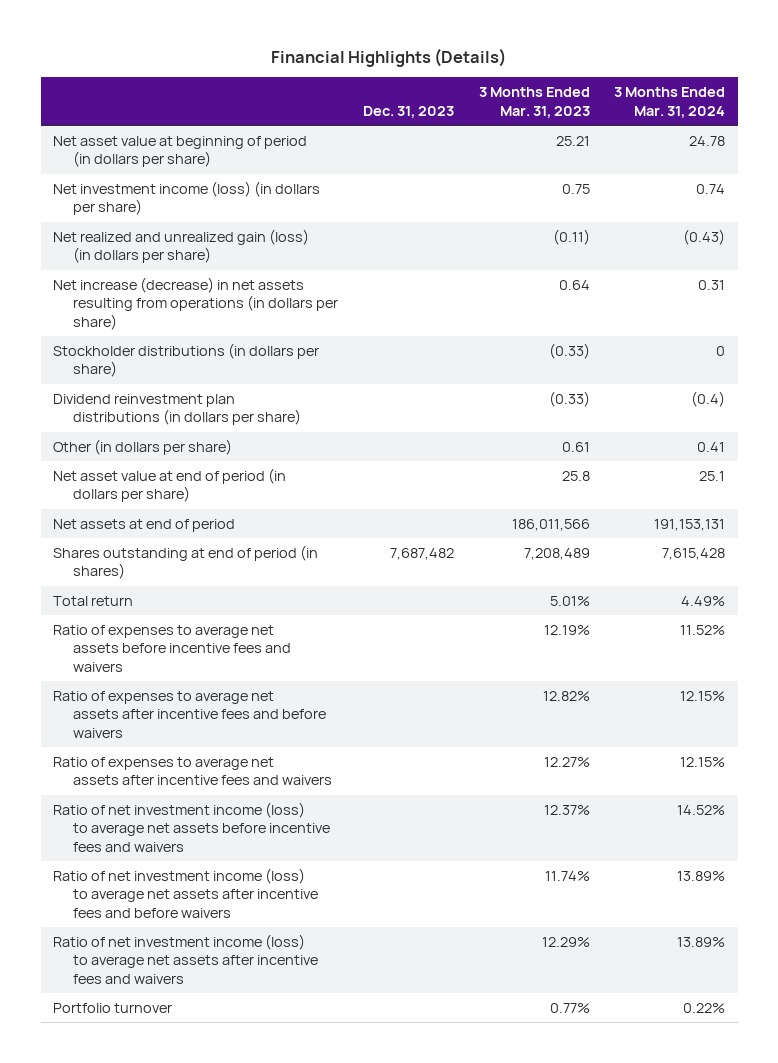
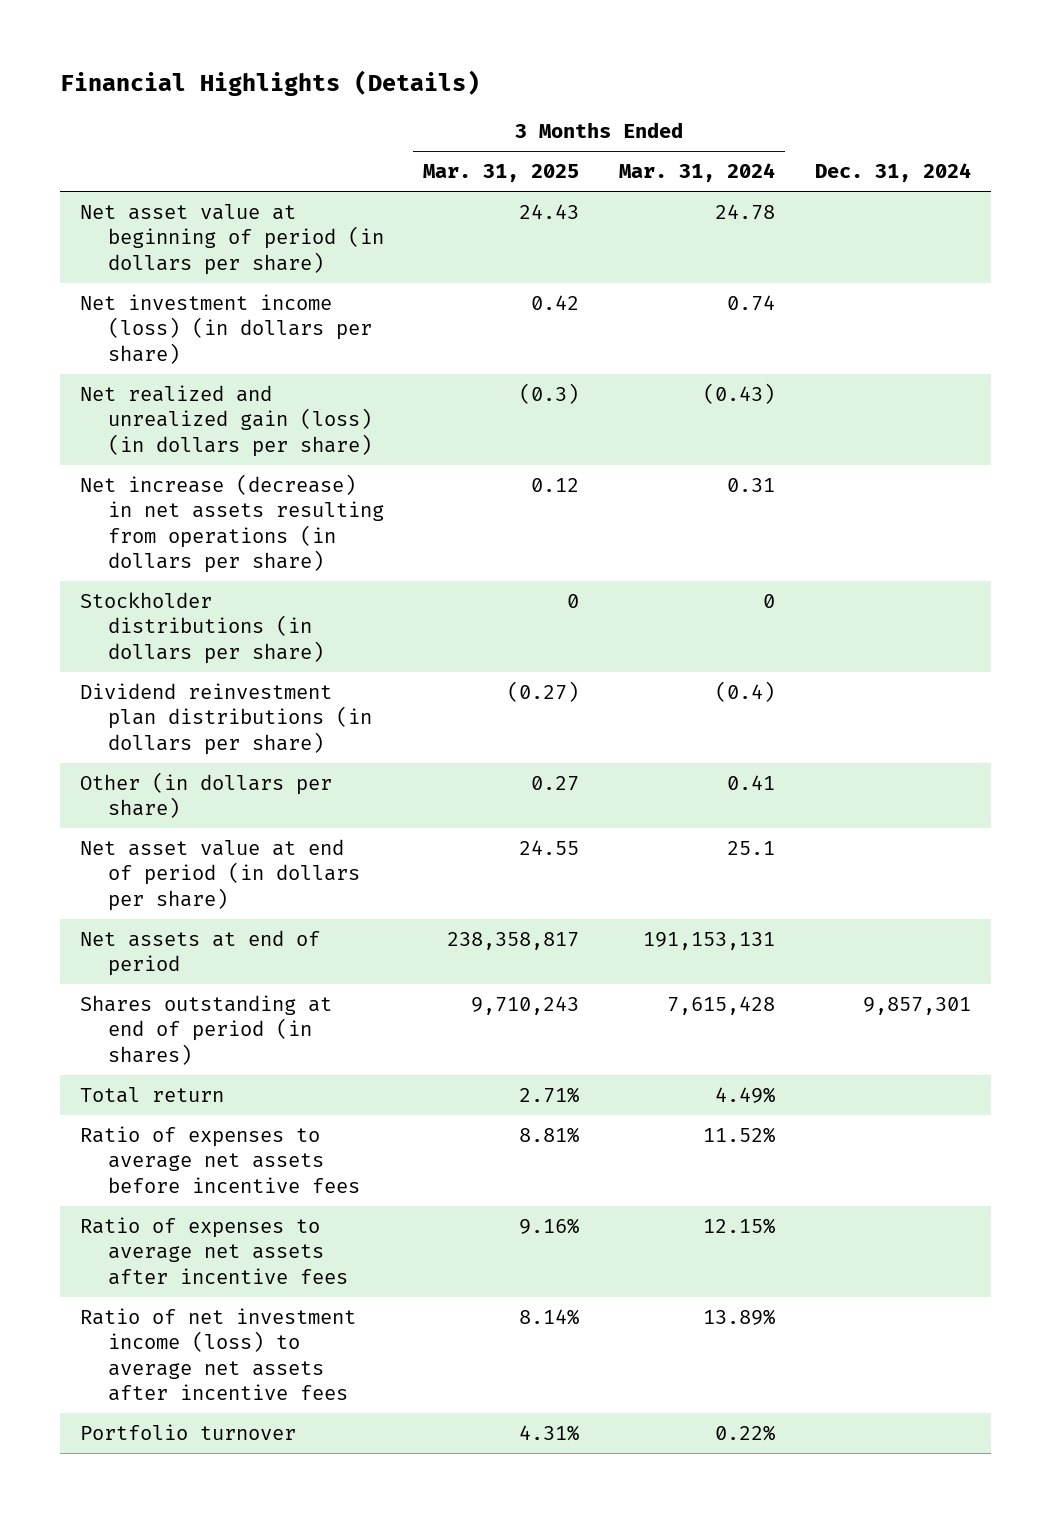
- | Dec. 31, 2023 | 3 Months Ended Mar. 31, 2023 | 3 Months Ended Mar. 31, 2024
+ | 3 Months Ended Mar. 31, 2025 | 3 Months Ended Mar. 31, 2024 | Dec. 31, 2024
- Ratio of expenses to average net assets before incentive fees and waivers | | 12.19% | 11.52%
- Ratio of expenses to average net assets after incentive fees and before waivers | | 12.82% | 12.15%
- Ratio of expenses to average net assets after incentive fees and waivers | | 12.27% | 12.15%
- Ratio of net investment income (loss) to average net assets before incentive fees and waivers | | 12.37% | 14.52%
- Ratio of net investment income (loss) to average net assets after incentive fees and before waivers | | 11.74% | 13.89%
- Ratio of net investment income (loss) to average net assets after incentive fees and waivers | | 12.29% | 13.89%
+ Ratio of expenses to average net assets before incentive fees | 8.81% | 11.52% |
+ Ratio of expenses to average net assets after incentive fees | 9.16% | 12.15% |
+ Ratio of net investment income (loss) to average net assets after incentive fees | 8.14% | 13.89% |

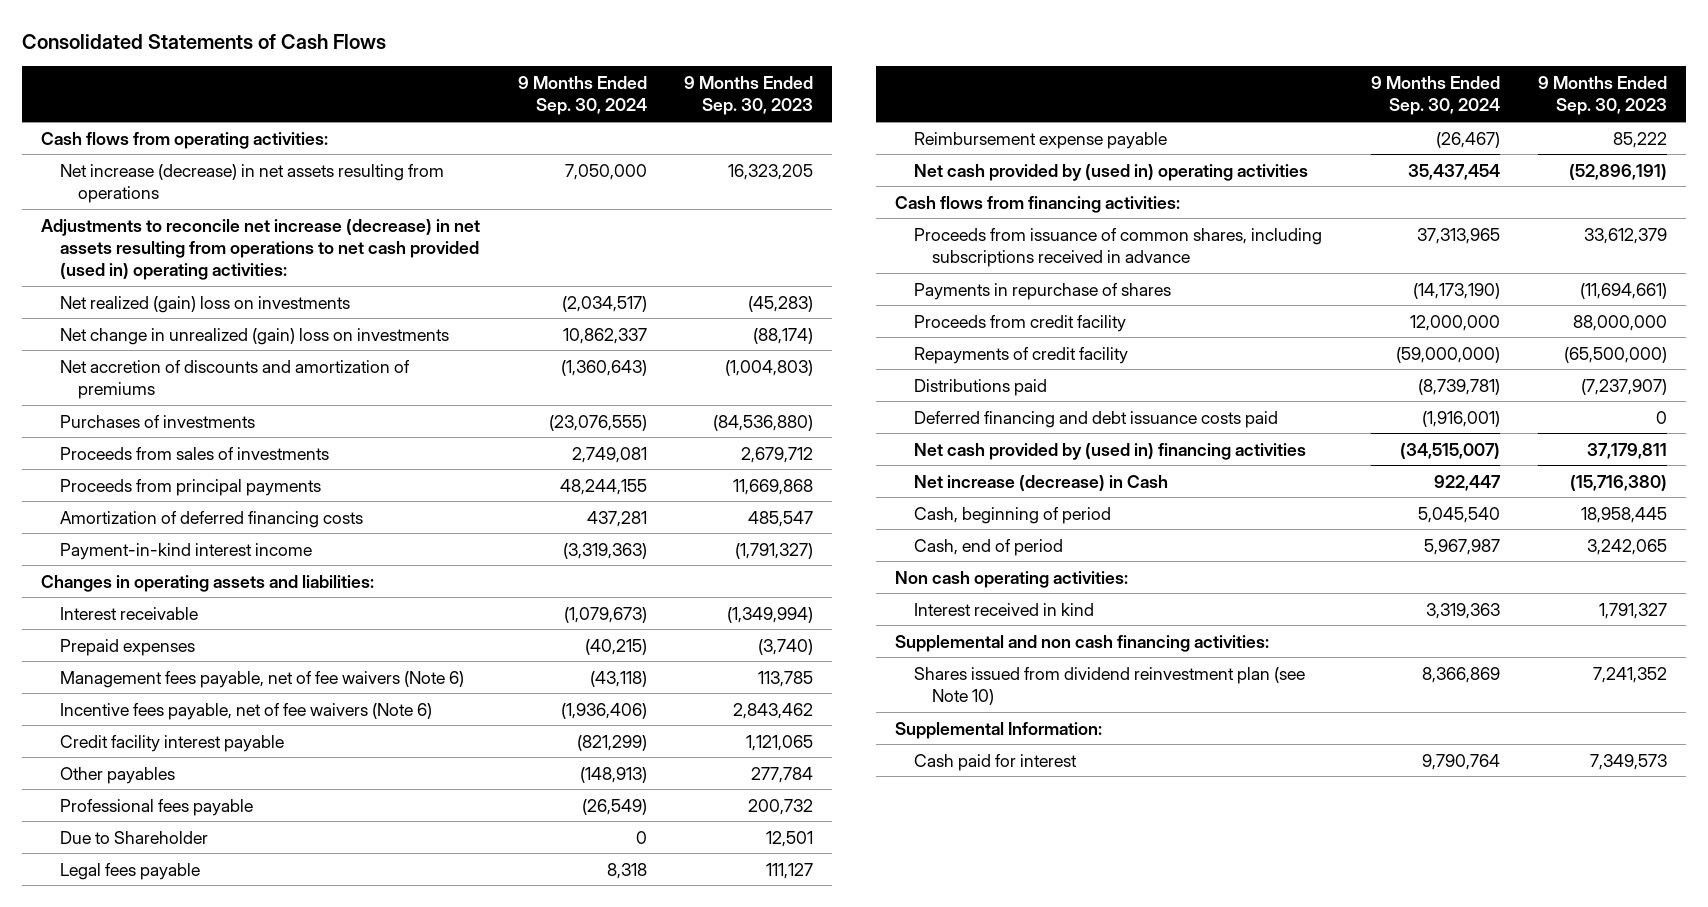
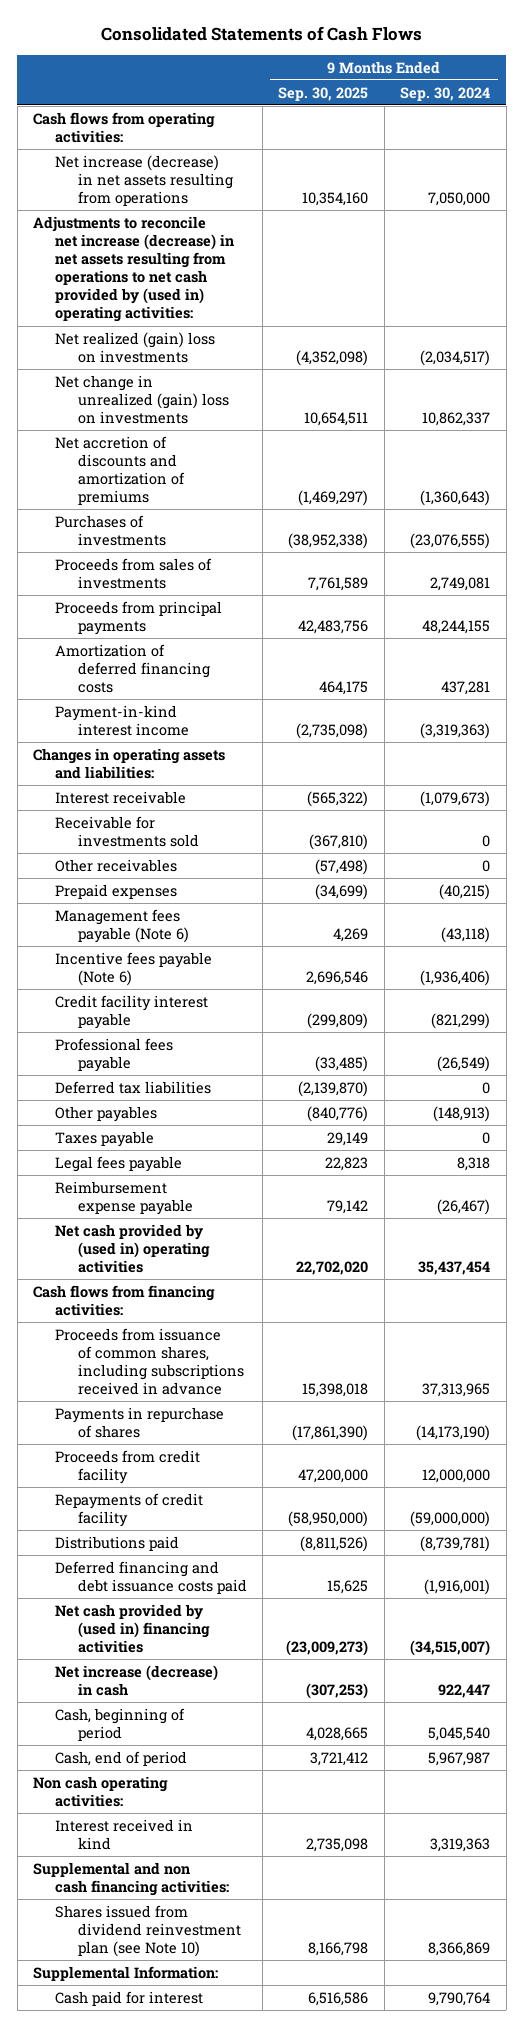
- | 9 Months Ended Sep. 30, 2024 | 9 Months Ended Sep. 30, 2023
+ | 9 Months Ended Sep. 30, 2025 | 9 Months Ended Sep. 30, 2024
- Adjustments to reconcile net increase (decrease) in net assets resulting from operations to net cash provided (used in) operating activities:
+ Adjustments to reconcile net increase (decrease) in net assets resulting from operations to net cash provided by (used in) operating activities:
+ Receivable for investments sold | (367,810) | 0
+ Other receivables | (57,498) | 0
- Management fees payable, net of fee waivers (Note 6) | (43,118) | 113,785
- Incentive fees payable, net of fee waivers (Note 6) | (1,936,406) | 2,843,462
+ Management fees payable (Note 6) | 4,269 | (43,118)
+ Incentive fees payable (Note 6) | 2,696,546 | (1,936,406)
- Due to Shareholder | 0 | 12,501
+ Deferred tax liabilities | (2,139,870) | 0
moved down: Other payables | (840,776) | (148,913)
+ Taxes payable | 29,149 | 0
- Net increase (decrease) in Cash | 922,447 | (15,716,380)
+ Net increase (decrease) in cash | (307,253) | 922,447

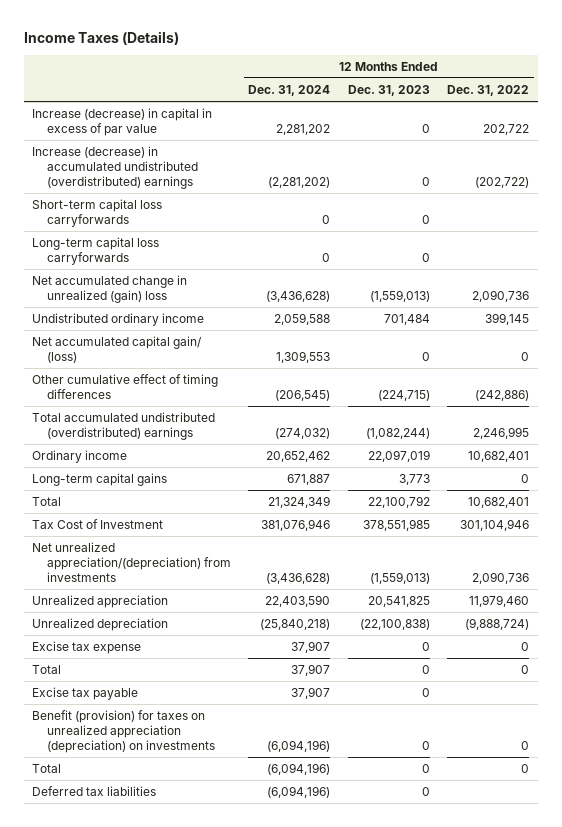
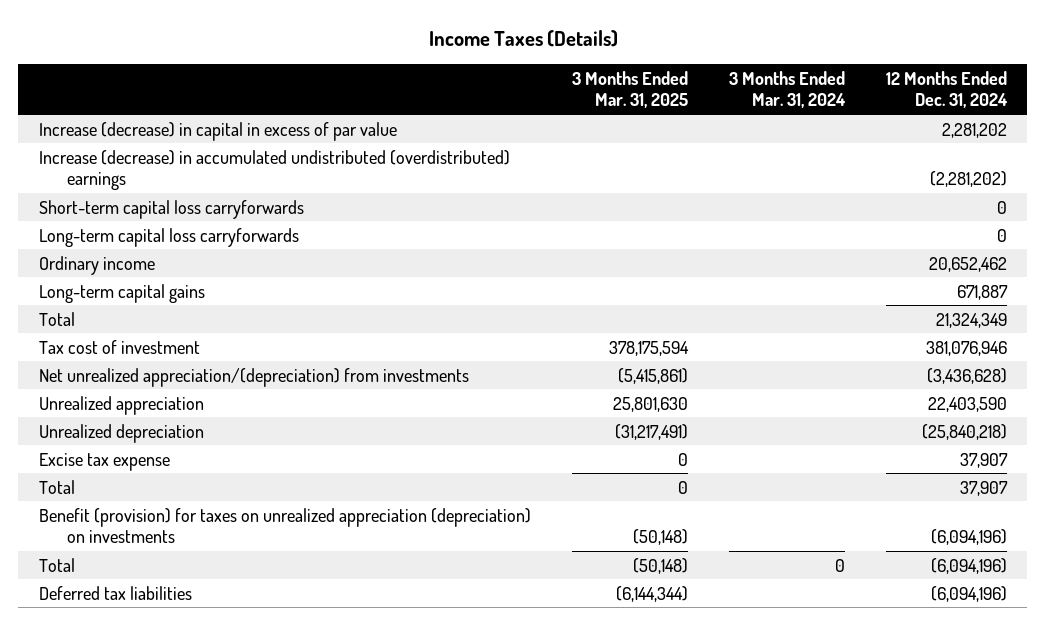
- | 12 Months Ended Dec. 31, 2024 | 12 Months Ended Dec. 31, 2023 | 12 Months Ended Dec. 31, 2022
+ | 3 Months Ended Mar. 31, 2025 | 3 Months Ended Mar. 31, 2024 | 12 Months Ended Dec. 31, 2024
- Net accumulated change in unrealized (gain) loss | (3,436,628) | (1,559,013) | 2,090,736
- Undistributed ordinary income | 2,059,588 | 701,484 | 399,145
- Net accumulated capital gain/ (loss) | 1,309,553 | 0 | 0
- Other cumulative effect of timing differences | (206,545) | (224,715) | (242,886)
- Total accumulated undistributed (overdistributed) earnings | (274,032) | (1,082,244) | 2,246,995
- Tax Cost of Investment | 381,076,946 | 378,551,985 | 301,104,946
+ Tax cost of investment | 378,175,594 | | 381,076,946
- Excise tax payable | 37,907 | 0 |

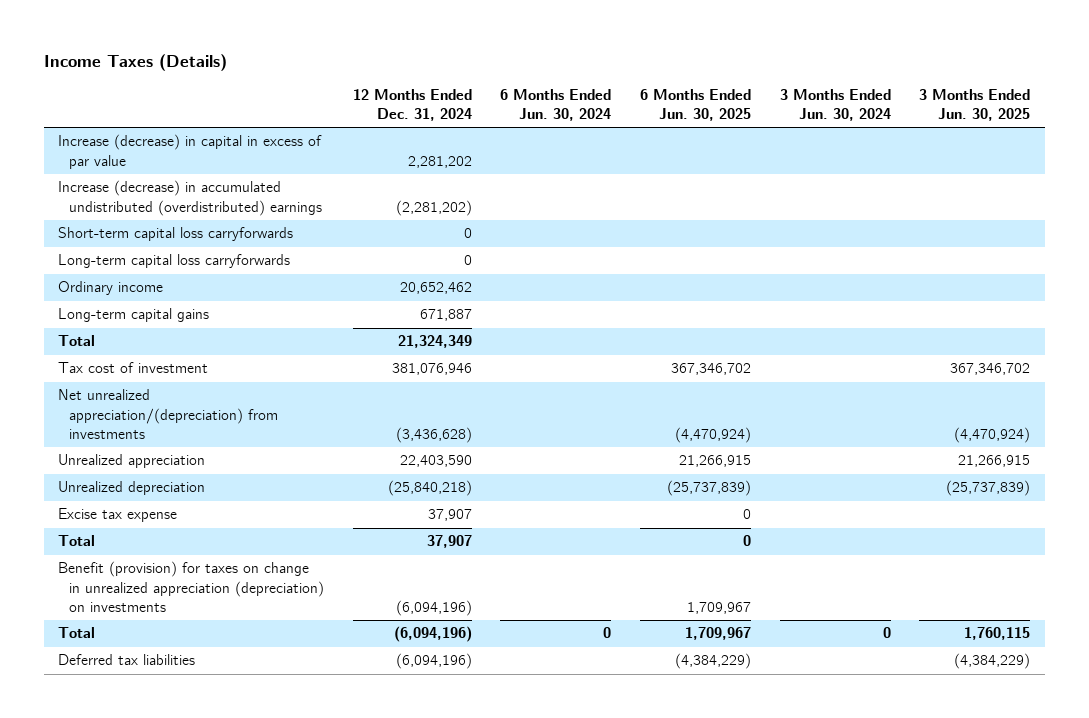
- | 3 Months Ended Mar. 31, 2025 | 3 Months Ended Mar. 31, 2024 | 12 Months Ended Dec. 31, 2024
+ | 12 Months Ended Dec. 31, 2024 | 6 Months Ended Jun. 30, 2024 | 6 Months Ended Jun. 30, 2025 | 3 Months Ended Jun. 30, 2024 | 3 Months Ended Jun. 30, 2025
- Benefit (provision) for taxes on unrealized appreciation (depreciation) on investments | (50,148) | | (6,094,196)
+ Benefit (provision) for taxes on change in unrealized appreciation (depreciation) on investments | (6,094,196) | | 1,709,967 | |

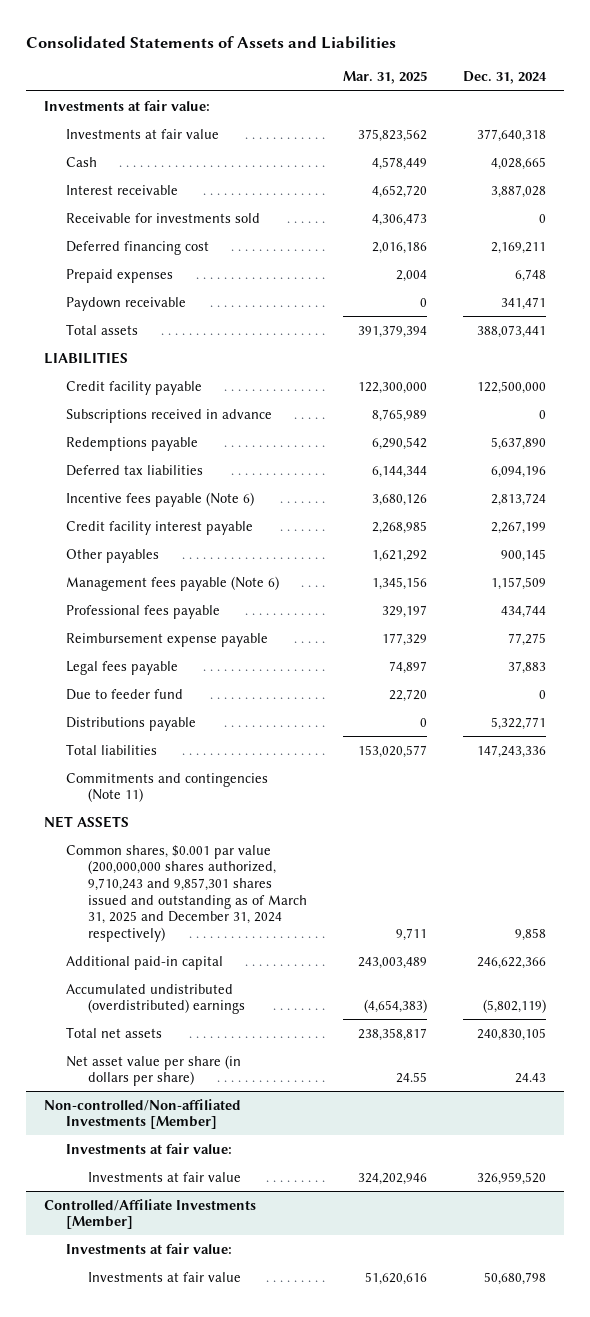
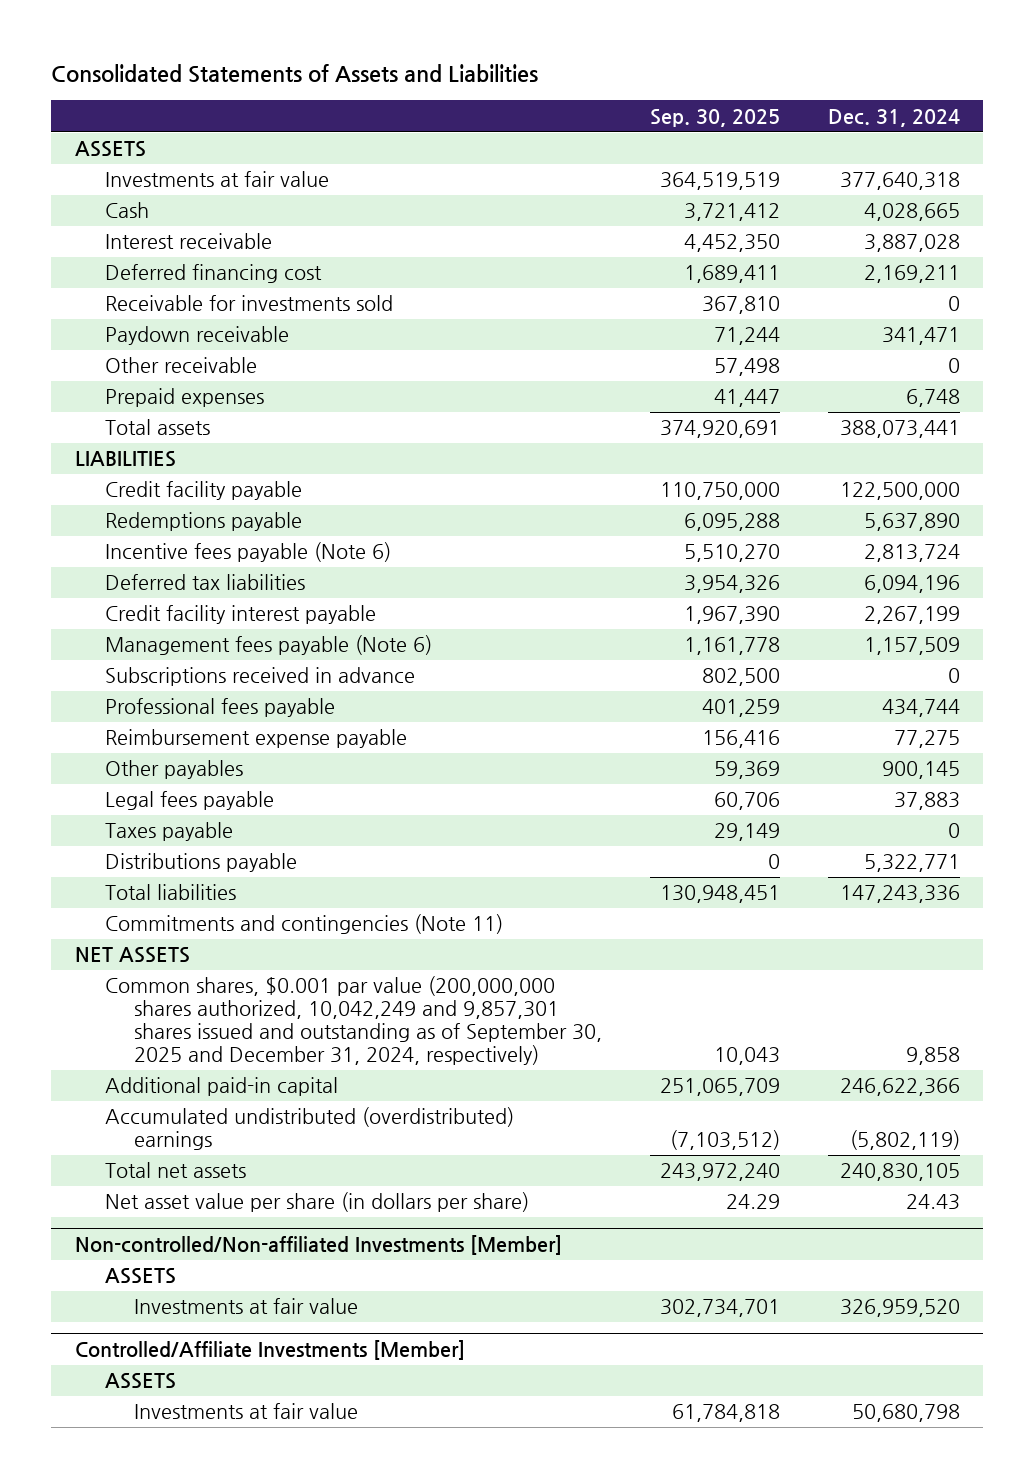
- | Mar. 31, 2025 | Dec. 31, 2024
+ | Sep. 30, 2025 | Dec. 31, 2024
- Investments at fair value:
+ ASSETS
moved down: Receivable for investments sold | 367,810 | 0
+ Other receivable | 57,498 | 0
moved down: Prepaid expenses | 41,447 | 6,748
moved down: Deferred tax liabilities | 3,954,326 | 6,094,196
moved down: Subscriptions received in advance | 802,500 | 0
moved down: Other payables | 59,369 | 900,145
- Due to feeder fund | 22,720 | 0
+ Taxes payable | 29,149 | 0
- Common shares, $0.001 par value (200,000,000 shares authorized, 9,710,243 and 9,857,301 shares issued and outstanding as of March 31, 2025 and December 31, 2024 respectively) | 9,711 | 9,858
+ Common shares, $0.001 par value (200,000,000 shares authorized, 10,042,249 and 9,857,301 shares issued and outstanding as of September 30, 2025 and December 31, 2024, respectively) | 10,043 | 9,858
@ Non-controlled/Non-affiliated Investments [Member]
- Investments at fair value:
+ ASSETS
@ Controlled/Affiliate Investments [Member]
- Investments at fair value:
+ ASSETS

